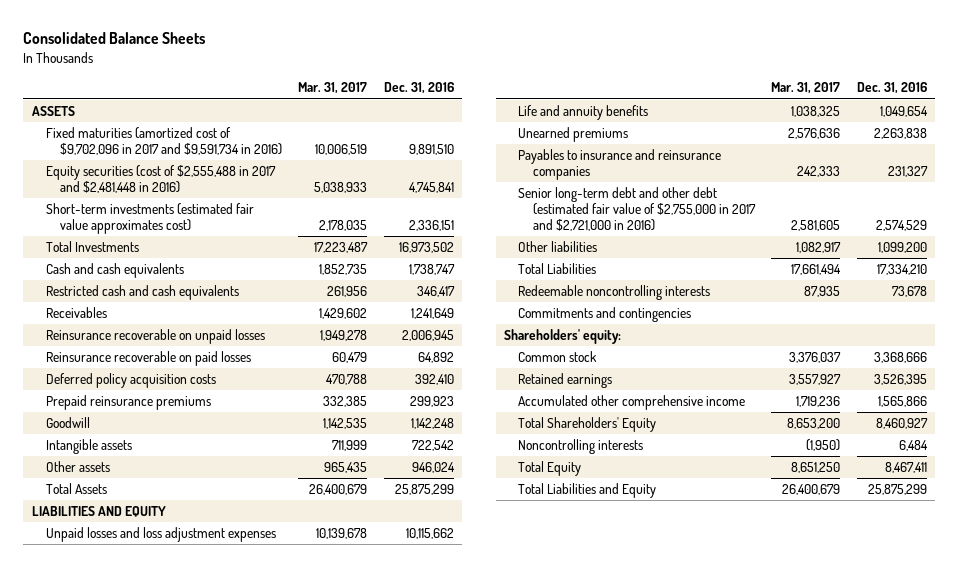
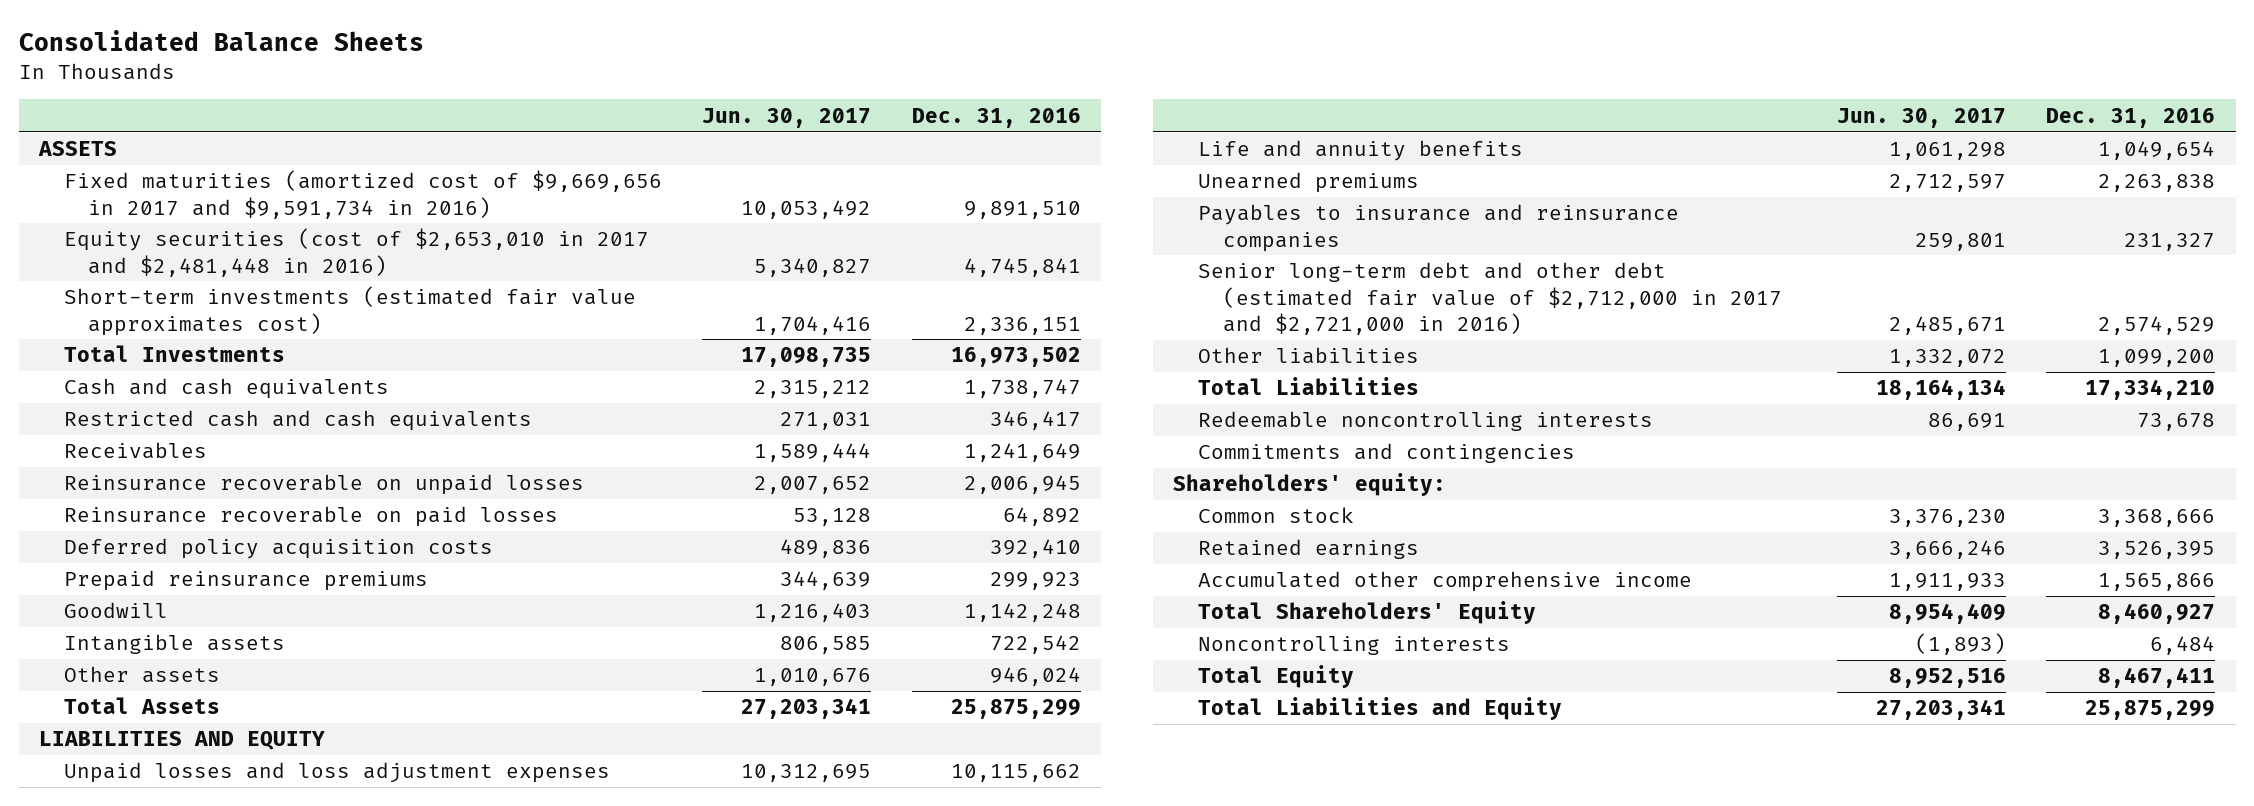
- | Mar. 31, 2017 | Dec. 31, 2016
+ | Jun. 30, 2017 | Dec. 31, 2016
- Fixed maturities (amortized cost of $9,702,096 in 2017 and $9,591,734 in 2016) | 10,006,519 | 9,891,510
- Equity securities (cost of $2,555,488 in 2017 and $2,481,448 in 2016) | 5,038,933 | 4,745,841
+ Fixed maturities (amortized cost of $9,669,656 in 2017 and $9,591,734 in 2016) | 10,053,492 | 9,891,510
+ Equity securities (cost of $2,653,010 in 2017 and $2,481,448 in 2016) | 5,340,827 | 4,745,841
- Senior long-term debt and other debt (estimated fair value of $2,755,000 in 2017 and $2,721,000 in 2016) | 2,581,605 | 2,574,529
+ Senior long-term debt and other debt (estimated fair value of $2,712,000 in 2017 and $2,721,000 in 2016) | 2,485,671 | 2,574,529

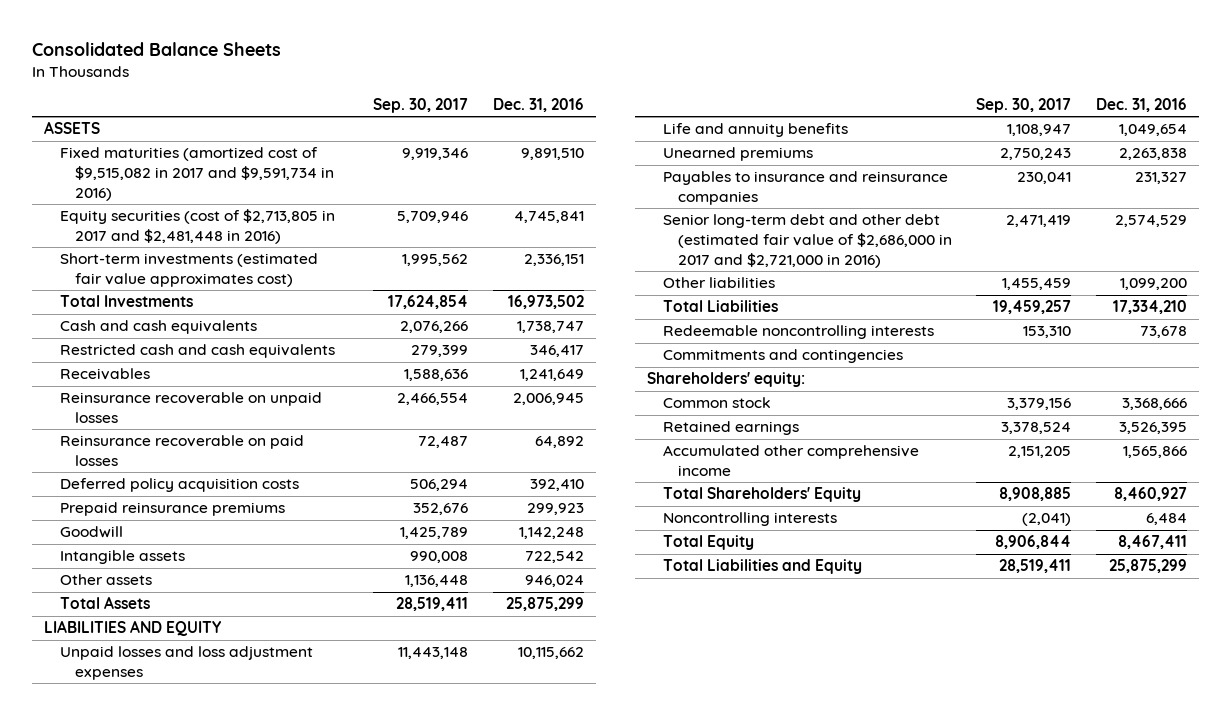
- | Jun. 30, 2017 | Dec. 31, 2016
+ | Sep. 30, 2017 | Dec. 31, 2016
- Fixed maturities (amortized cost of $9,669,656 in 2017 and $9,591,734 in 2016) | 10,053,492 | 9,891,510
- Equity securities (cost of $2,653,010 in 2017 and $2,481,448 in 2016) | 5,340,827 | 4,745,841
+ Fixed maturities (amortized cost of $9,515,082 in 2017 and $9,591,734 in 2016) | 9,919,346 | 9,891,510
+ Equity securities (cost of $2,713,805 in 2017 and $2,481,448 in 2016) | 5,709,946 | 4,745,841
- Senior long-term debt and other debt (estimated fair value of $2,712,000 in 2017 and $2,721,000 in 2016) | 2,485,671 | 2,574,529
+ Senior long-term debt and other debt (estimated fair value of $2,686,000 in 2017 and $2,721,000 in 2016) | 2,471,419 | 2,574,529

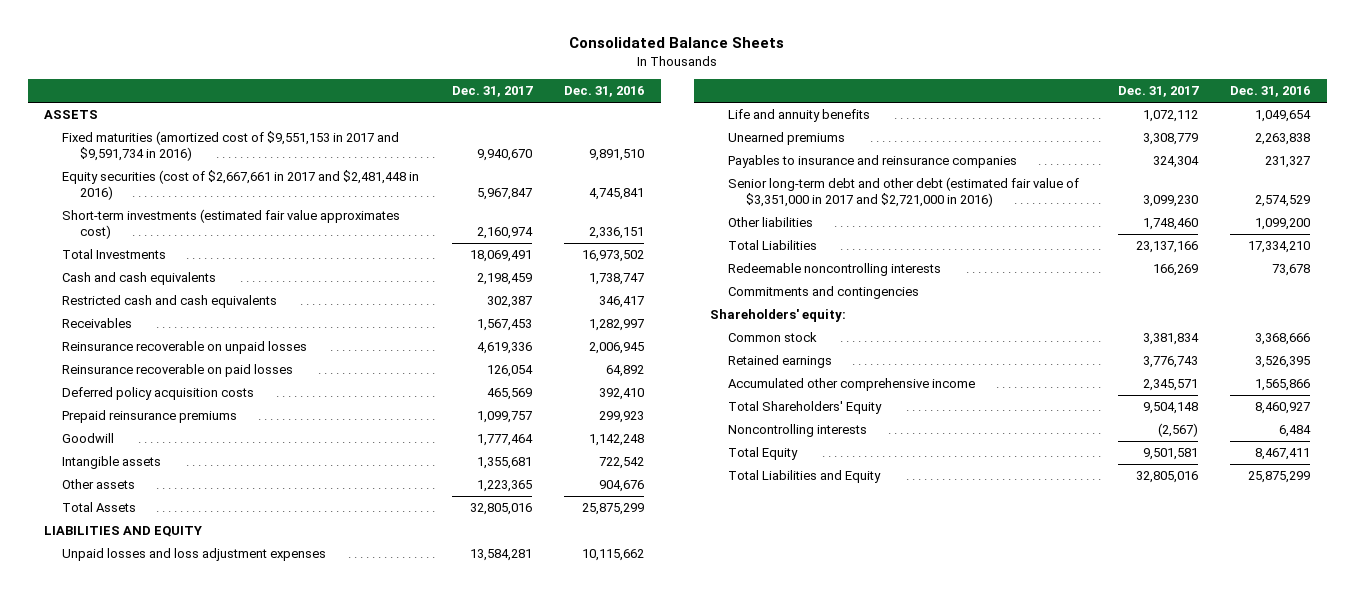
- | Sep. 30, 2017 | Dec. 31, 2016
+ | Dec. 31, 2017 | Dec. 31, 2016
- Fixed maturities (amortized cost of $9,515,082 in 2017 and $9,591,734 in 2016) | 9,919,346 | 9,891,510
- Equity securities (cost of $2,713,805 in 2017 and $2,481,448 in 2016) | 5,709,946 | 4,745,841
+ Fixed maturities (amortized cost of $9,551,153 in 2017 and $9,591,734 in 2016) | 9,940,670 | 9,891,510
+ Equity securities (cost of $2,667,661 in 2017 and $2,481,448 in 2016) | 5,967,847 | 4,745,841
- Receivables | 1,588,636 | 1,241,649
+ Receivables | 1,567,453 | 1,282,997
- Other assets | 1,136,448 | 946,024
+ Other assets | 1,223,365 | 904,676
- Senior long-term debt and other debt (estimated fair value of $2,686,000 in 2017 and $2,721,000 in 2016) | 2,471,419 | 2,574,529
+ Senior long-term debt and other debt (estimated fair value of $3,351,000 in 2017 and $2,721,000 in 2016) | 3,099,230 | 2,574,529

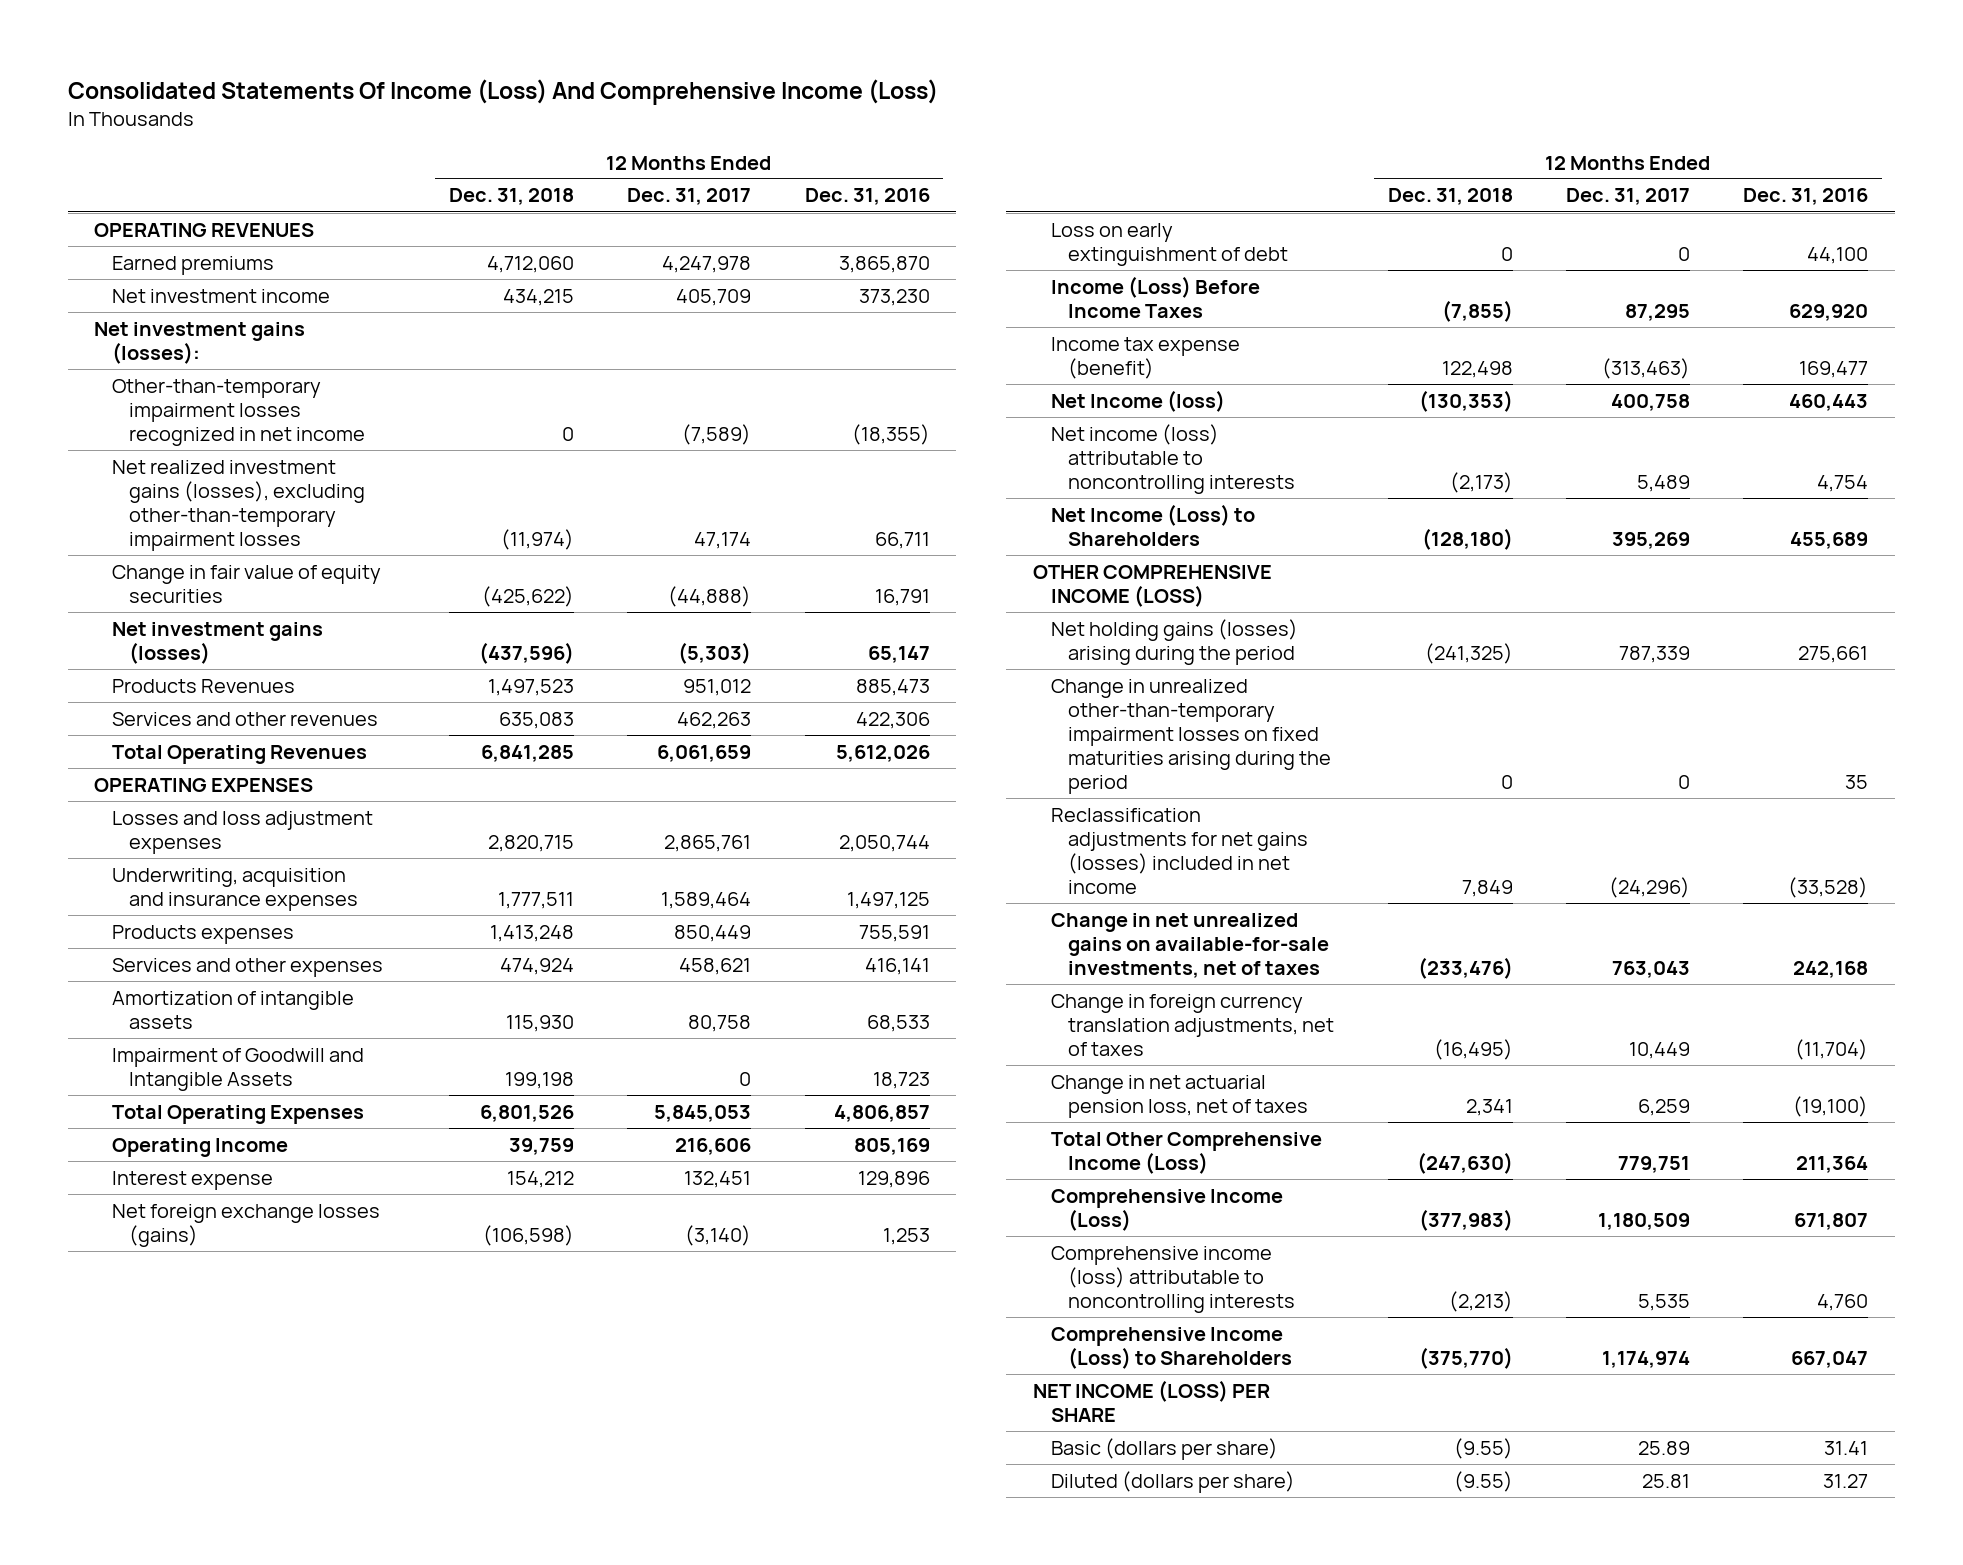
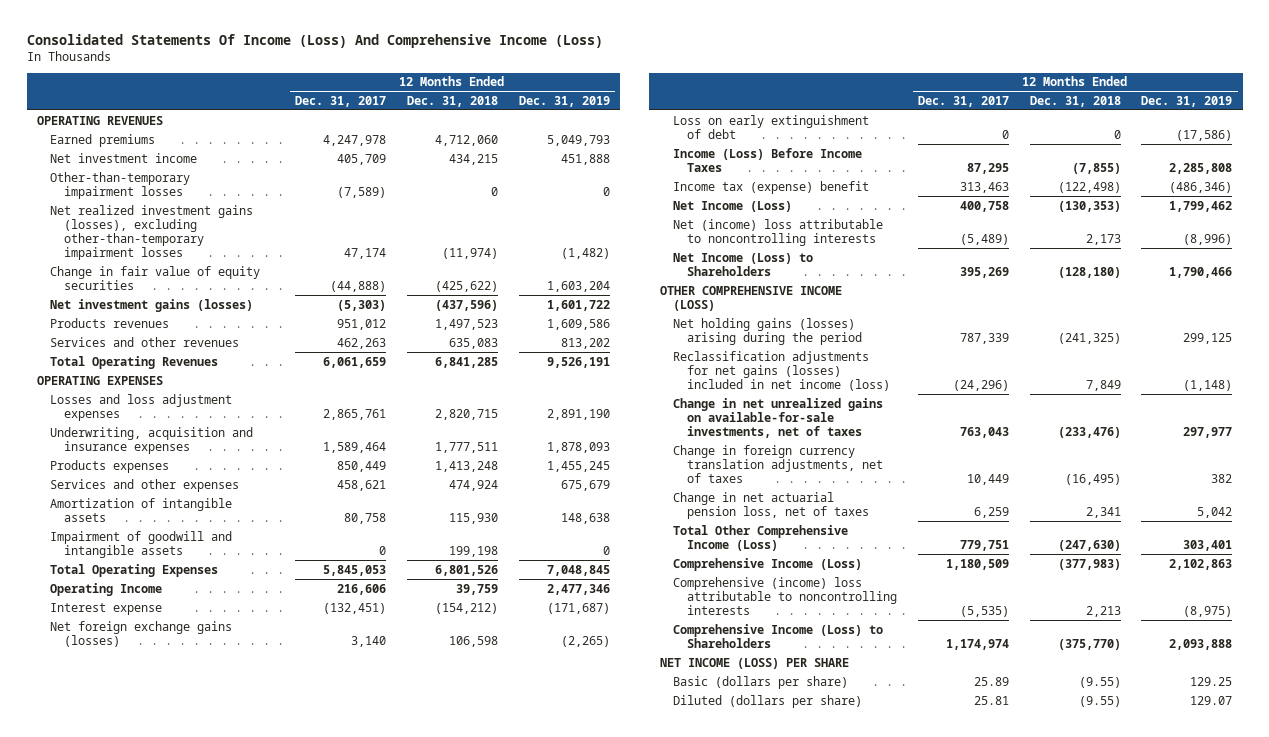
- | 12 Months Ended Dec. 31, 2018 | 12 Months Ended Dec. 31, 2017 | 12 Months Ended Dec. 31, 2016
+ | 12 Months Ended Dec. 31, 2017 | 12 Months Ended Dec. 31, 2018 | 12 Months Ended Dec. 31, 2019
- Net investment gains (losses):
- Other-than-temporary impairment losses recognized in net income | 0 | (7,589) | (18,355)
+ Other-than-temporary impairment losses | (7,589) | 0 | 0
- Products Revenues | 1,497,523 | 951,012 | 885,473
+ Products revenues | 951,012 | 1,497,523 | 1,609,586
- Impairment of Goodwill and Intangible Assets | 199,198 | 0 | 18,723
+ Impairment of goodwill and intangible assets | 0 | 199,198 | 0
- Interest expense | 154,212 | 132,451 | 129,896
- Net foreign exchange losses (gains) | (106,598) | (3,140) | 1,253
+ Interest expense | (132,451) | (154,212) | (171,687)
+ Net foreign exchange gains (losses) | 3,140 | 106,598 | (2,265)
- Income tax expense (benefit) | 122,498 | (313,463) | 169,477
- Net Income (loss) | (130,353) | 400,758 | 460,443
- Net income (loss) attributable to noncontrolling interests | (2,173) | 5,489 | 4,754
+ Income tax (expense) benefit | 313,463 | (122,498) | (486,346)
+ Net Income (Loss) | 400,758 | (130,353) | 1,799,462
+ Net (income) loss attributable to noncontrolling interests | (5,489) | 2,173 | (8,996)
- Change in unrealized other-than-temporary impairment losses on fixed maturities arising during the period | 0 | 0 | 35
- Reclassification adjustments for net gains (losses) included in net income | 7,849 | (24,296) | (33,528)
+ Reclassification adjustments for net gains (losses) included in net income (loss) | (24,296) | 7,849 | (1,148)
- Comprehensive income (loss) attributable to noncontrolling interests | (2,213) | 5,535 | 4,760
+ Comprehensive (income) loss attributable to noncontrolling interests | (5,535) | 2,213 | (8,975)

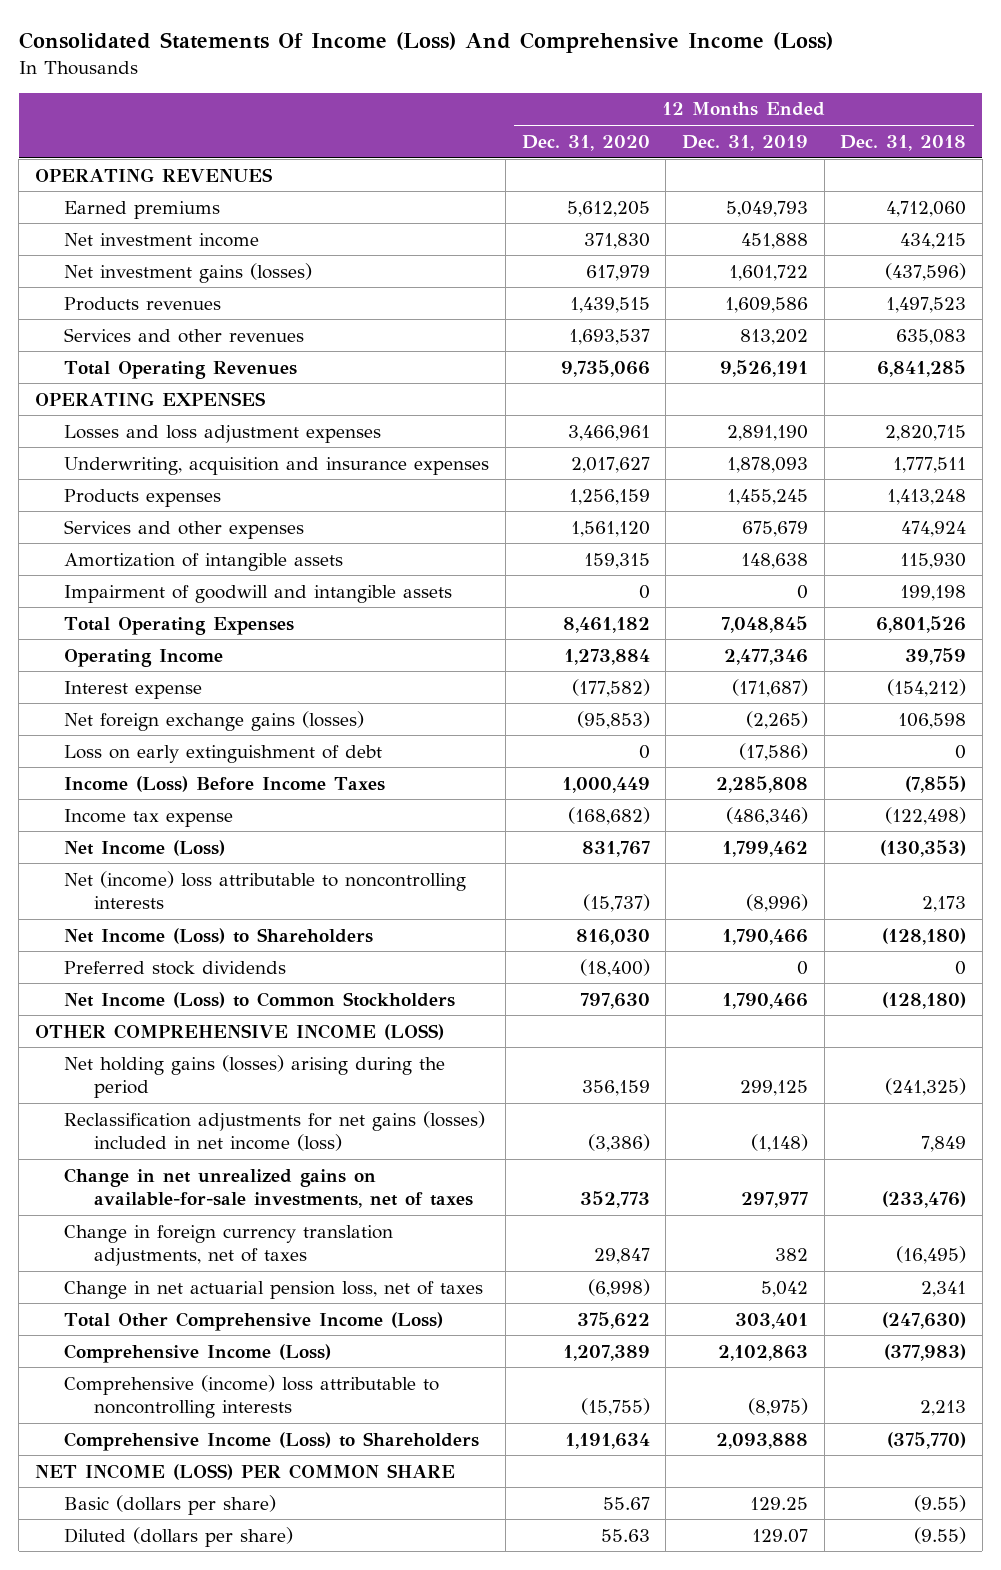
- | 12 Months Ended Dec. 31, 2017 | 12 Months Ended Dec. 31, 2018 | 12 Months Ended Dec. 31, 2019
+ | 12 Months Ended Dec. 31, 2020 | 12 Months Ended Dec. 31, 2019 | 12 Months Ended Dec. 31, 2018
- Other-than-temporary impairment losses | (7,589) | 0 | 0
- Net realized investment gains (losses), excluding other-than-temporary impairment losses | 47,174 | (11,974) | (1,482)
- Change in fair value of equity securities | (44,888) | (425,622) | 1,603,204
- Income tax (expense) benefit | 313,463 | (122,498) | (486,346)
+ Income tax expense | (168,682) | (486,346) | (122,498)
+ Preferred stock dividends | (18,400) | 0 | 0
+ Net Income (Loss) to Common Stockholders | 797,630 | 1,790,466 | (128,180)
- NET INCOME (LOSS) PER SHARE
+ NET INCOME (LOSS) PER COMMON SHARE

